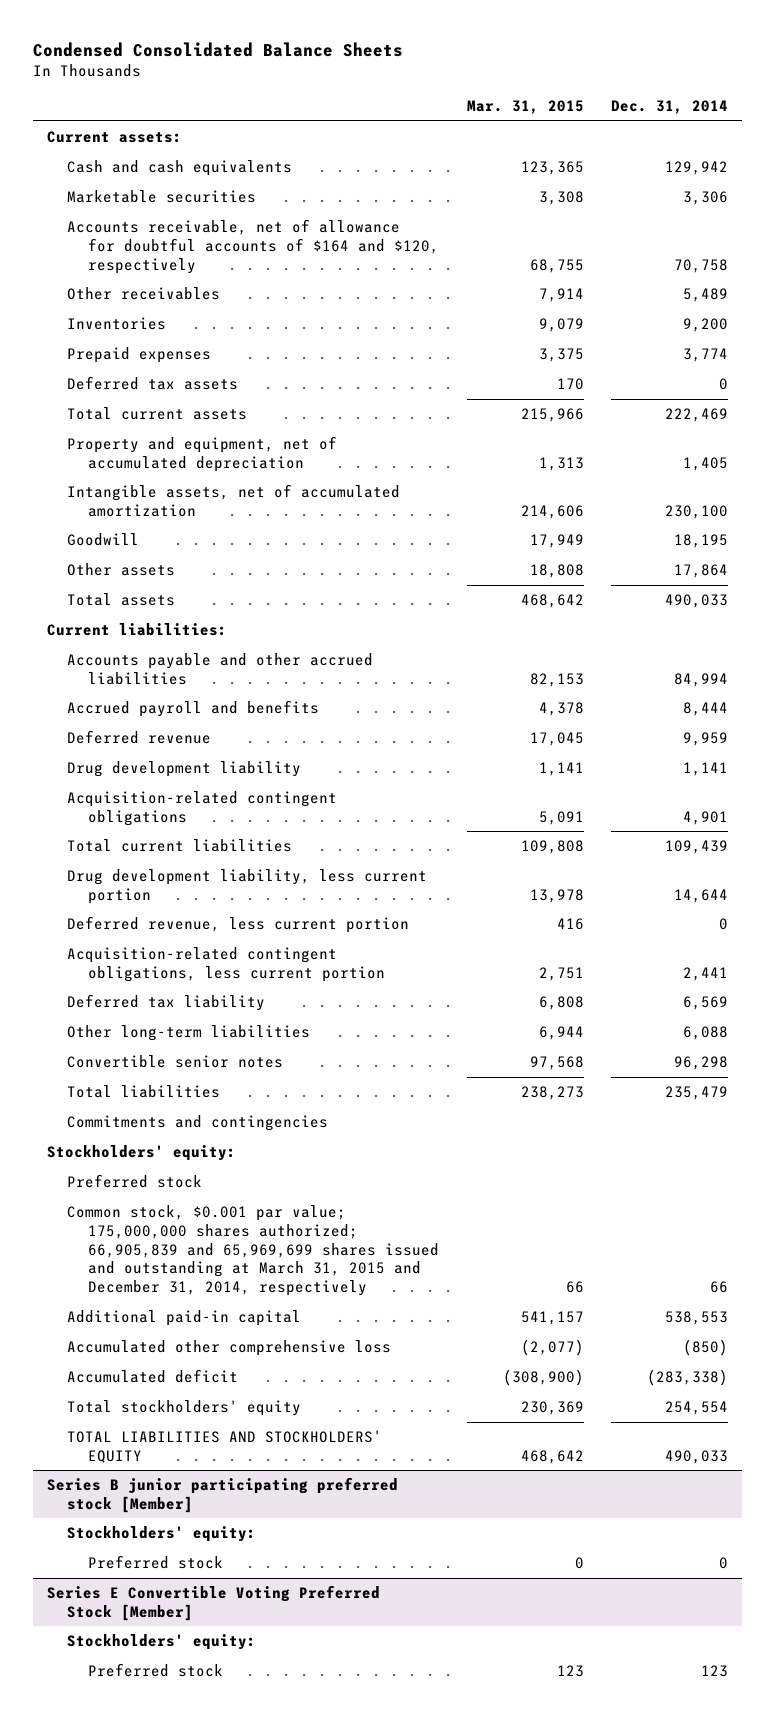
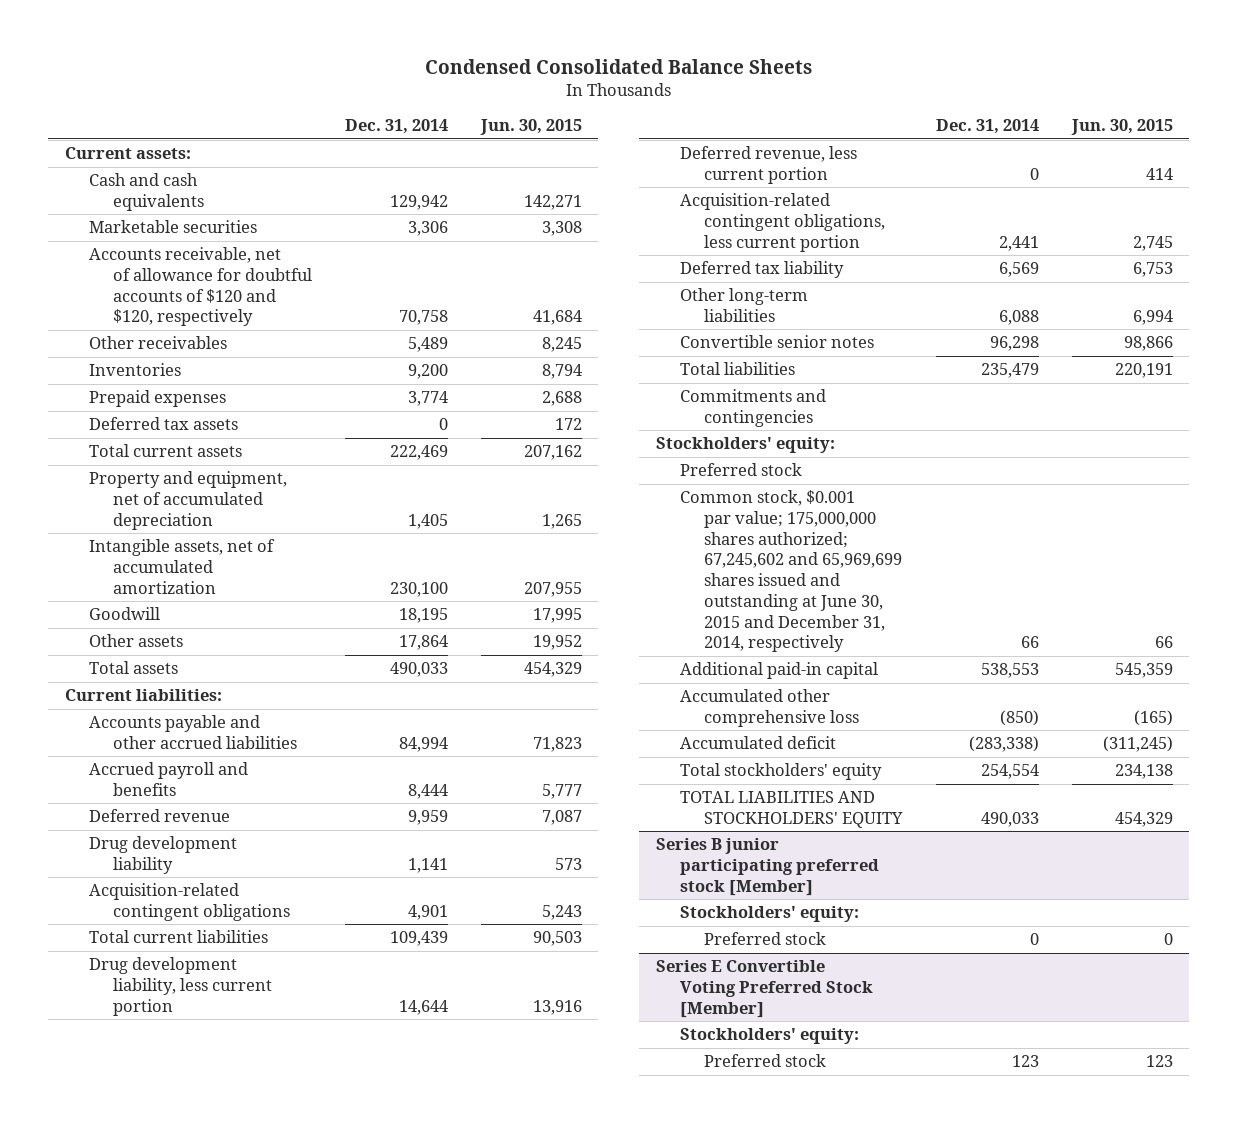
- | Mar. 31, 2015 | Dec. 31, 2014
+ | Dec. 31, 2014 | Jun. 30, 2015
- Accounts receivable, net of allowance for doubtful accounts of $164 and $120, respectively | 68,755 | 70,758
+ Accounts receivable, net of allowance for doubtful accounts of $120 and $120, respectively | 70,758 | 41,684
- Common stock, $0.001 par value; 175,000,000 shares authorized; 66,905,839 and 65,969,699 shares issued and outstanding at March 31, 2015 and December 31, 2014, respectively | 66 | 66
+ Common stock, $0.001 par value; 175,000,000 shares authorized; 67,245,602 and 65,969,699 shares issued and outstanding at June 30, 2015 and December 31, 2014, respectively | 66 | 66

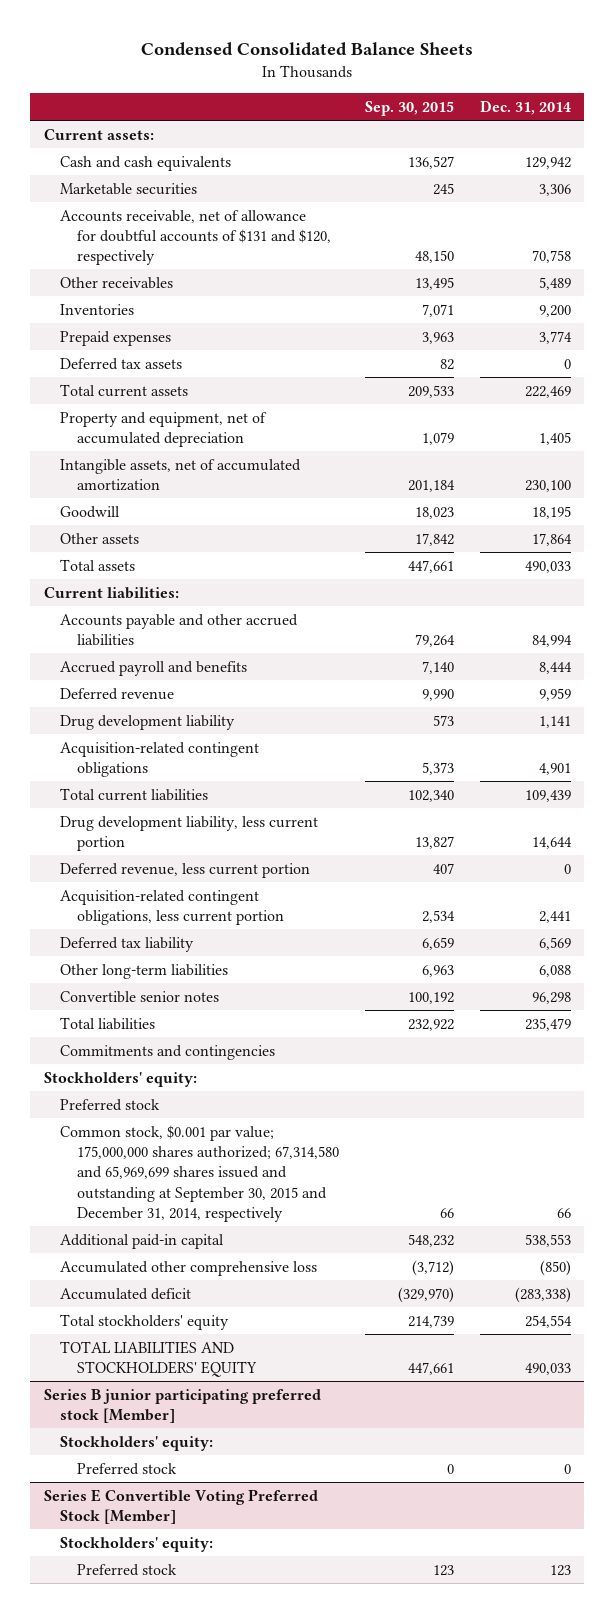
- | Dec. 31, 2014 | Jun. 30, 2015
+ | Sep. 30, 2015 | Dec. 31, 2014
- Accounts receivable, net of allowance for doubtful accounts of $120 and $120, respectively | 70,758 | 41,684
+ Accounts receivable, net of allowance for doubtful accounts of $131 and $120, respectively | 48,150 | 70,758
- Common stock, $0.001 par value; 175,000,000 shares authorized; 67,245,602 and 65,969,699 shares issued and outstanding at June 30, 2015 and December 31, 2014, respectively | 66 | 66
+ Common stock, $0.001 par value; 175,000,000 shares authorized; 67,314,580 and 65,969,699 shares issued and outstanding at September 30, 2015 and December 31, 2014, respectively | 66 | 66

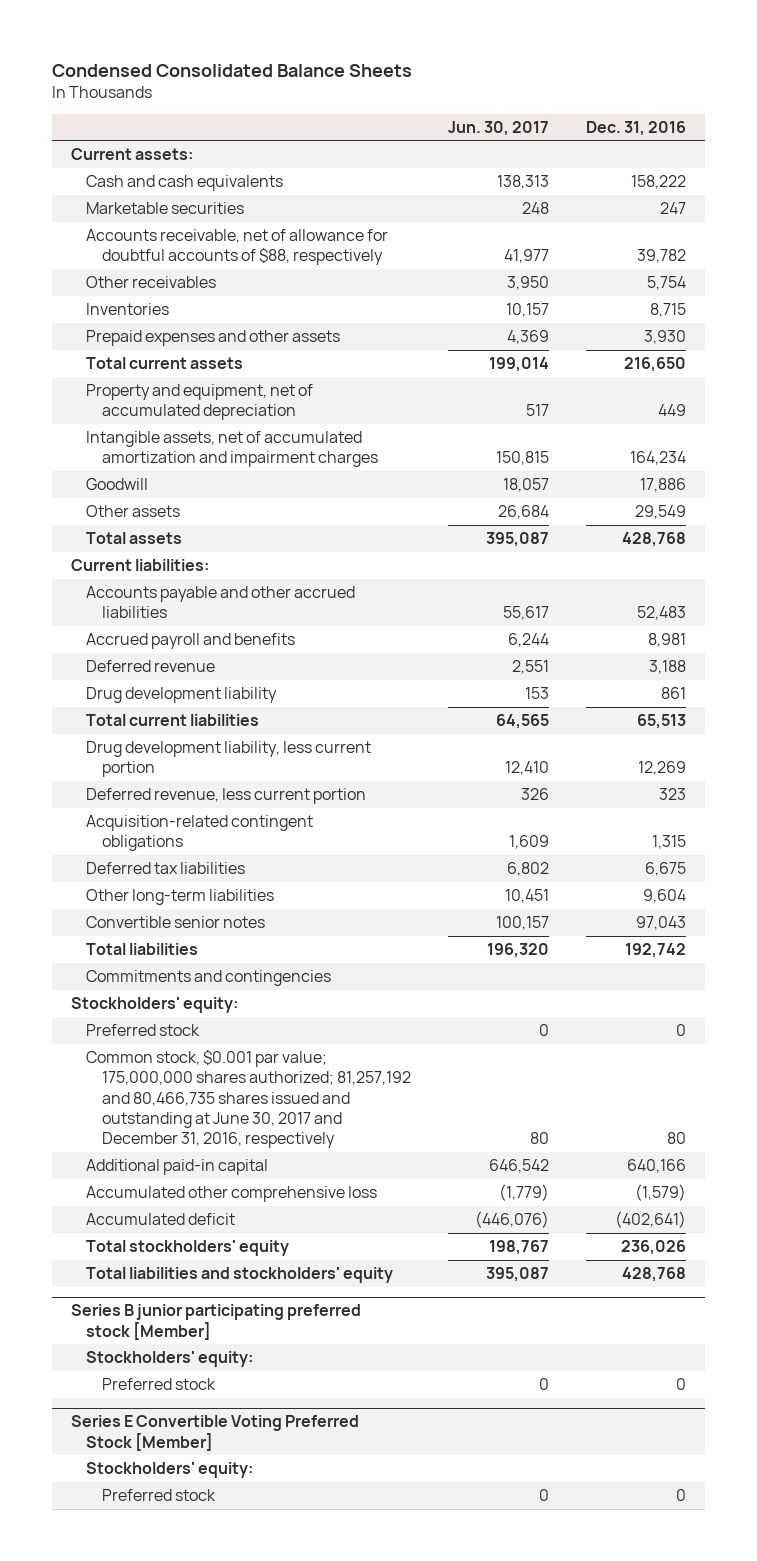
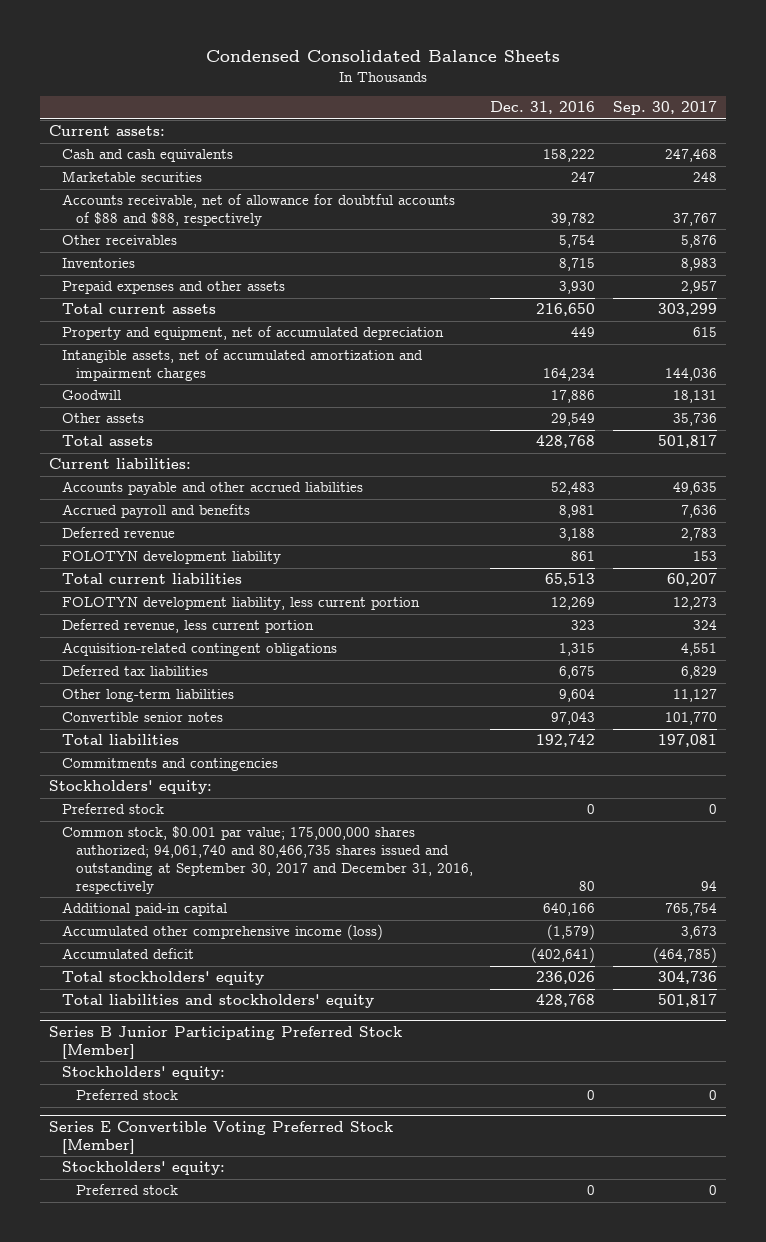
- | Jun. 30, 2017 | Dec. 31, 2016
+ | Dec. 31, 2016 | Sep. 30, 2017
- Accounts receivable, net of allowance for doubtful accounts of $88, respectively | 41,977 | 39,782
+ Accounts receivable, net of allowance for doubtful accounts of $88 and $88, respectively | 39,782 | 37,767
- Drug development liability | 153 | 861
+ FOLOTYN development liability | 861 | 153
- Drug development liability, less current portion | 12,410 | 12,269
+ FOLOTYN development liability, less current portion | 12,269 | 12,273
- Common stock, $0.001 par value; 175,000,000 shares authorized; 81,257,192 and 80,466,735 shares issued and outstanding at June 30, 2017 and December 31, 2016, respectively | 80 | 80
+ Common stock, $0.001 par value; 175,000,000 shares authorized; 94,061,740 and 80,466,735 shares issued and outstanding at September 30, 2017 and December 31, 2016, respectively | 80 | 94
- Accumulated other comprehensive loss | (1,779) | (1,579)
+ Accumulated other comprehensive income (loss) | (1,579) | 3,673
- Series B junior participating preferred stock [Member]
+ Series B Junior Participating Preferred Stock [Member]

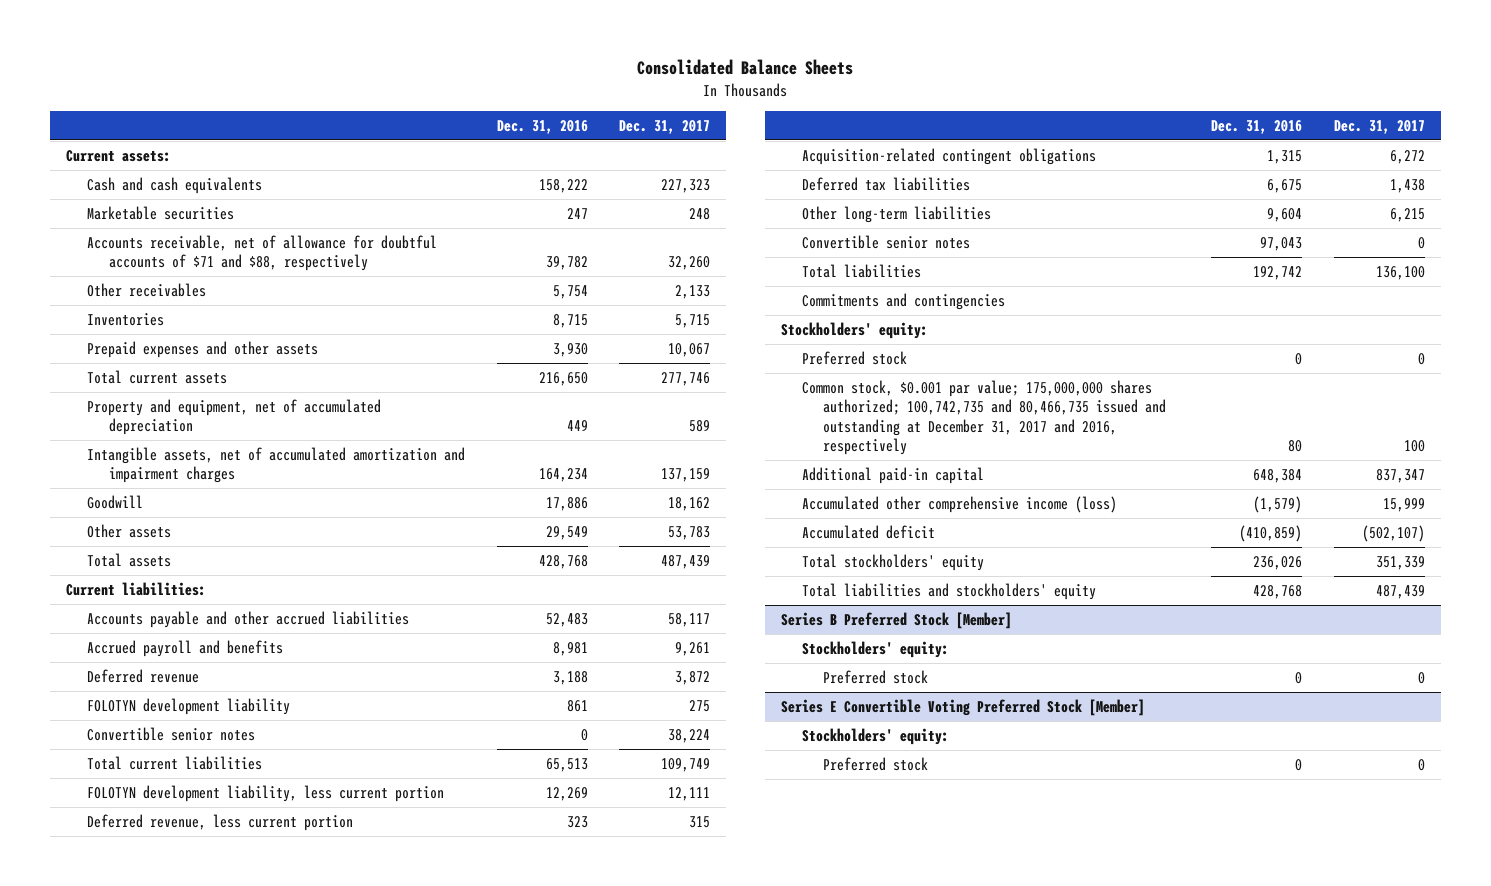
- Condensed Consolidated Balance Sheets
+ Consolidated Balance Sheets
- | Dec. 31, 2016 | Sep. 30, 2017
+ | Dec. 31, 2016 | Dec. 31, 2017
- Accounts receivable, net of allowance for doubtful accounts of $88 and $88, respectively | 39,782 | 37,767
+ Accounts receivable, net of allowance for doubtful accounts of $71 and $88, respectively | 39,782 | 32,260
+ Convertible senior notes | 0 | 38,224
- Common stock, $0.001 par value; 175,000,000 shares authorized; 94,061,740 and 80,466,735 shares issued and outstanding at September 30, 2017 and December 31, 2016, respectively | 80 | 94
- Additional paid-in capital | 640,166 | 765,754
+ Common stock, $0.001 par value; 175,000,000 shares authorized; 100,742,735 and 80,466,735 issued and outstanding at December 31, 2017 and 2016, respectively | 80 | 100
+ Additional paid-in capital | 648,384 | 837,347
- Accumulated deficit | (402,641) | (464,785)
+ Accumulated deficit | (410,859) | (502,107)
- Series B Junior Participating Preferred Stock [Member]
+ Series B Preferred Stock [Member]

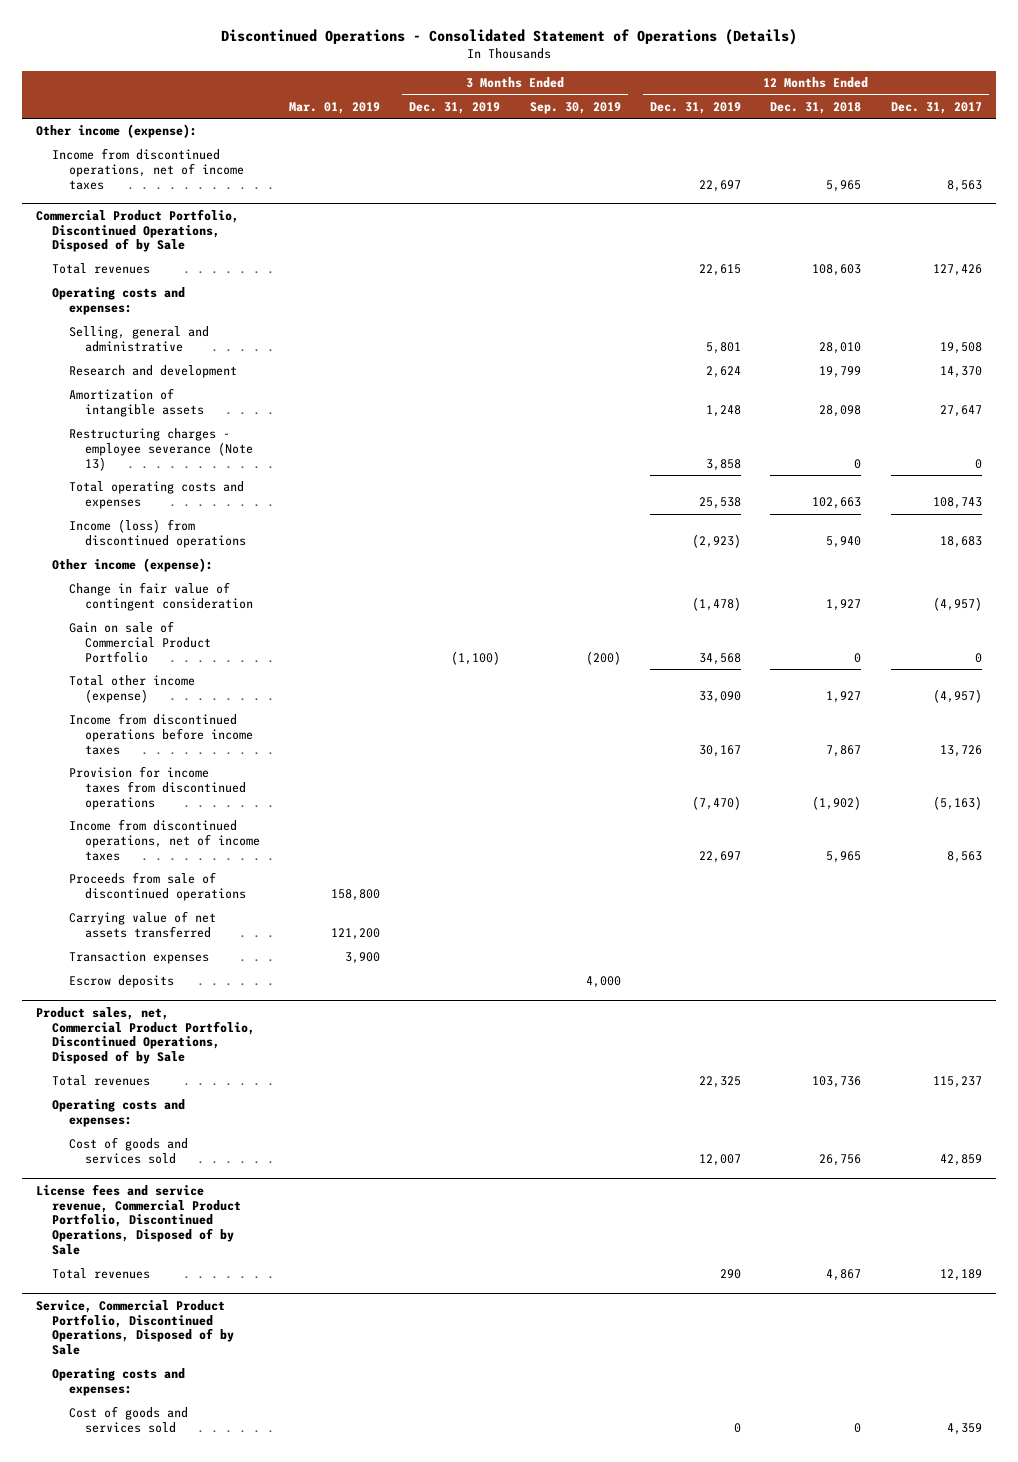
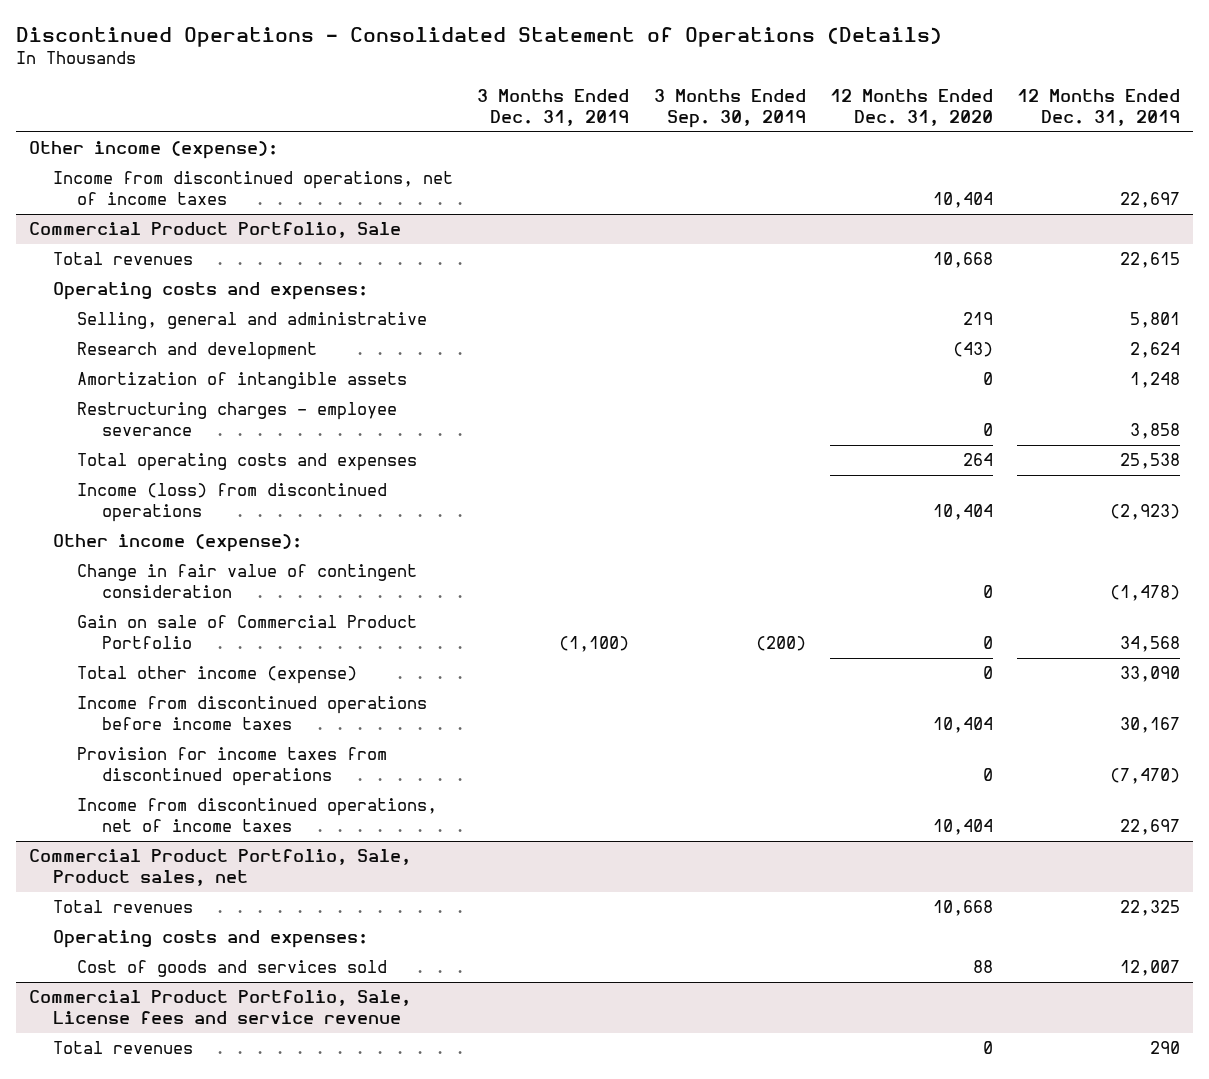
- | Mar. 01, 2019 | 3 Months Ended Dec. 31, 2019 | 3 Months Ended Sep. 30, 2019 | 12 Months Ended Dec. 31, 2019 | 12 Months Ended Dec. 31, 2018 | 12 Months Ended Dec. 31, 2017
+ | 3 Months Ended Dec. 31, 2019 | 3 Months Ended Sep. 30, 2019 | 12 Months Ended Dec. 31, 2020 | 12 Months Ended Dec. 31, 2019
- Commercial Product Portfolio, Discontinued Operations, Disposed of by Sale
+ Commercial Product Portfolio, Sale
- Restructuring charges - employee severance (Note 13) | | | | 3,858 | 0 | 0
+ Restructuring charges - employee severance | | | 0 | 3,858
- Proceeds from sale of discontinued operations | 158,800 | | | | |
- Carrying value of net assets transferred | 121,200 | | | | |
- Transaction expenses | 3,900 | | | | |
- Escrow deposits | | | 4,000 | | |
- Product sales, net, Commercial Product Portfolio, Discontinued Operations, Disposed of by Sale
+ Commercial Product Portfolio, Sale, Product sales, net
- License fees and service revenue, Commercial Product Portfolio, Discontinued Operations, Disposed of by Sale
+ Commercial Product Portfolio, Sale, License fees and service revenue
- Service, Commercial Product Portfolio, Discontinued Operations, Disposed of by Sale
- Operating costs and expenses:
- Cost of goods and services sold | | | | 0 | 0 | 4,359

